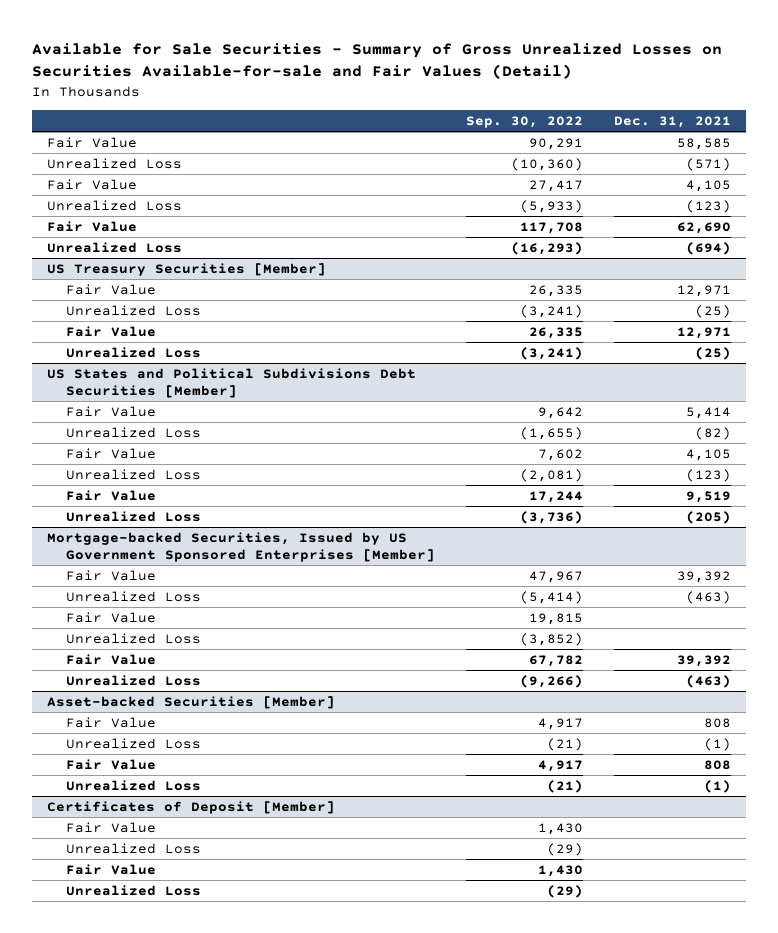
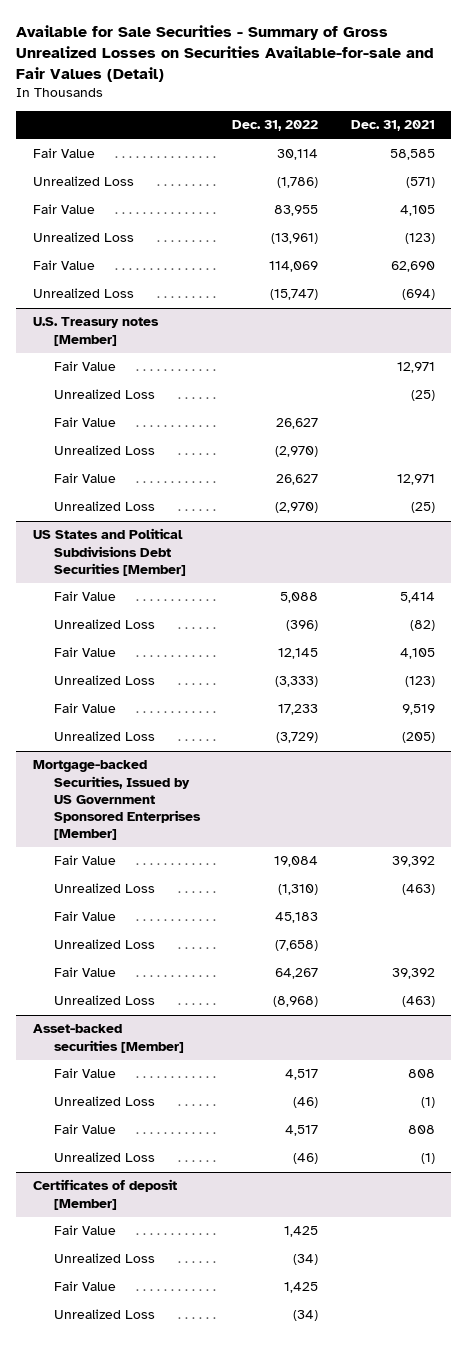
- | Sep. 30, 2022 | Dec. 31, 2021
+ | Dec. 31, 2022 | Dec. 31, 2021
- US Treasury Securities [Member]
+ U.S. Treasury notes [Member]
+ Fair Value | 26,627 |
+ Unrealized Loss | (2,970) |
- Asset-backed Securities [Member]
+ Asset-backed securities [Member]
- Certificates of Deposit [Member]
+ Certificates of deposit [Member]

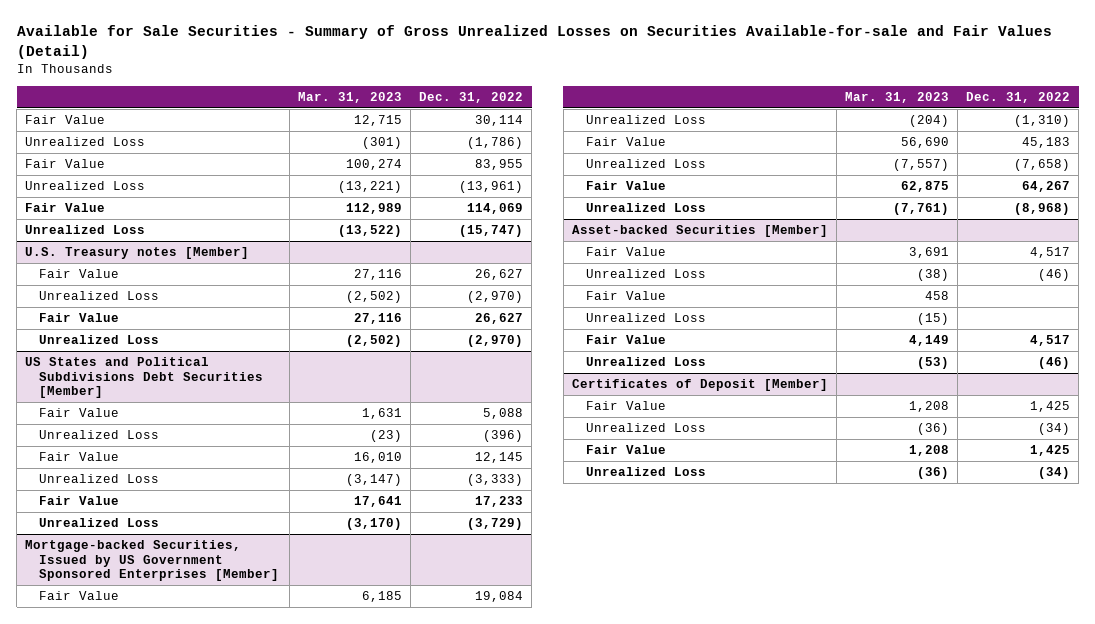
- | Dec. 31, 2022 | Dec. 31, 2021
+ | Mar. 31, 2023 | Dec. 31, 2022
@ U.S. Treasury notes [Member]
- Fair Value | | 12,971
- Unrealized Loss | | (25)
- Asset-backed securities [Member]
+ Asset-backed Securities [Member]
+ Fair Value | 458 |
+ Unrealized Loss | (15) |
- Certificates of deposit [Member]
+ Certificates of Deposit [Member]

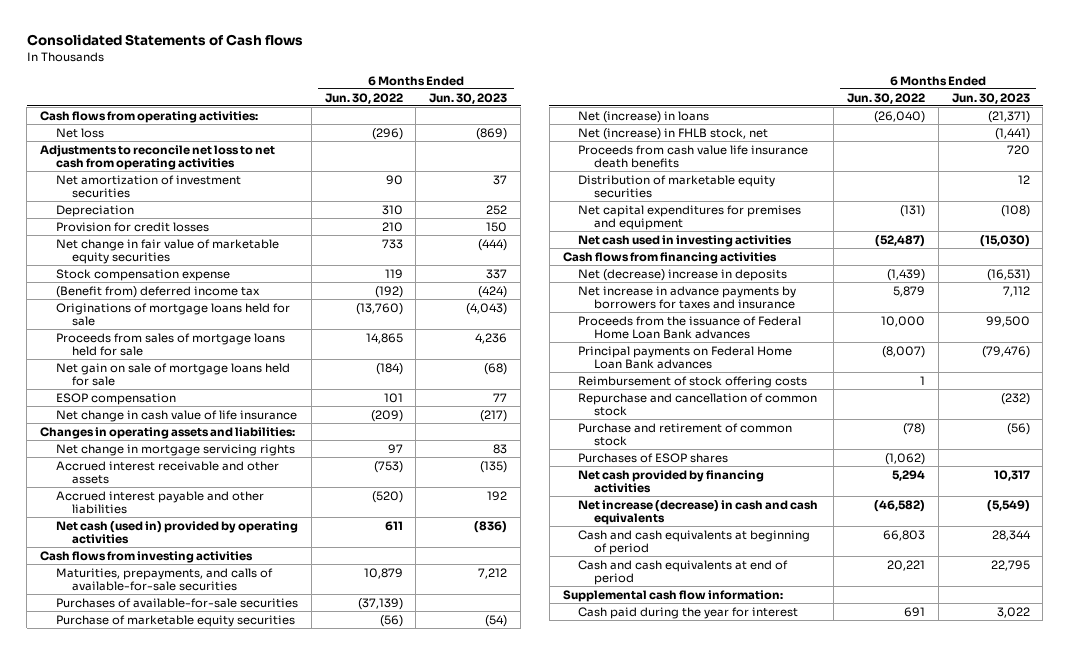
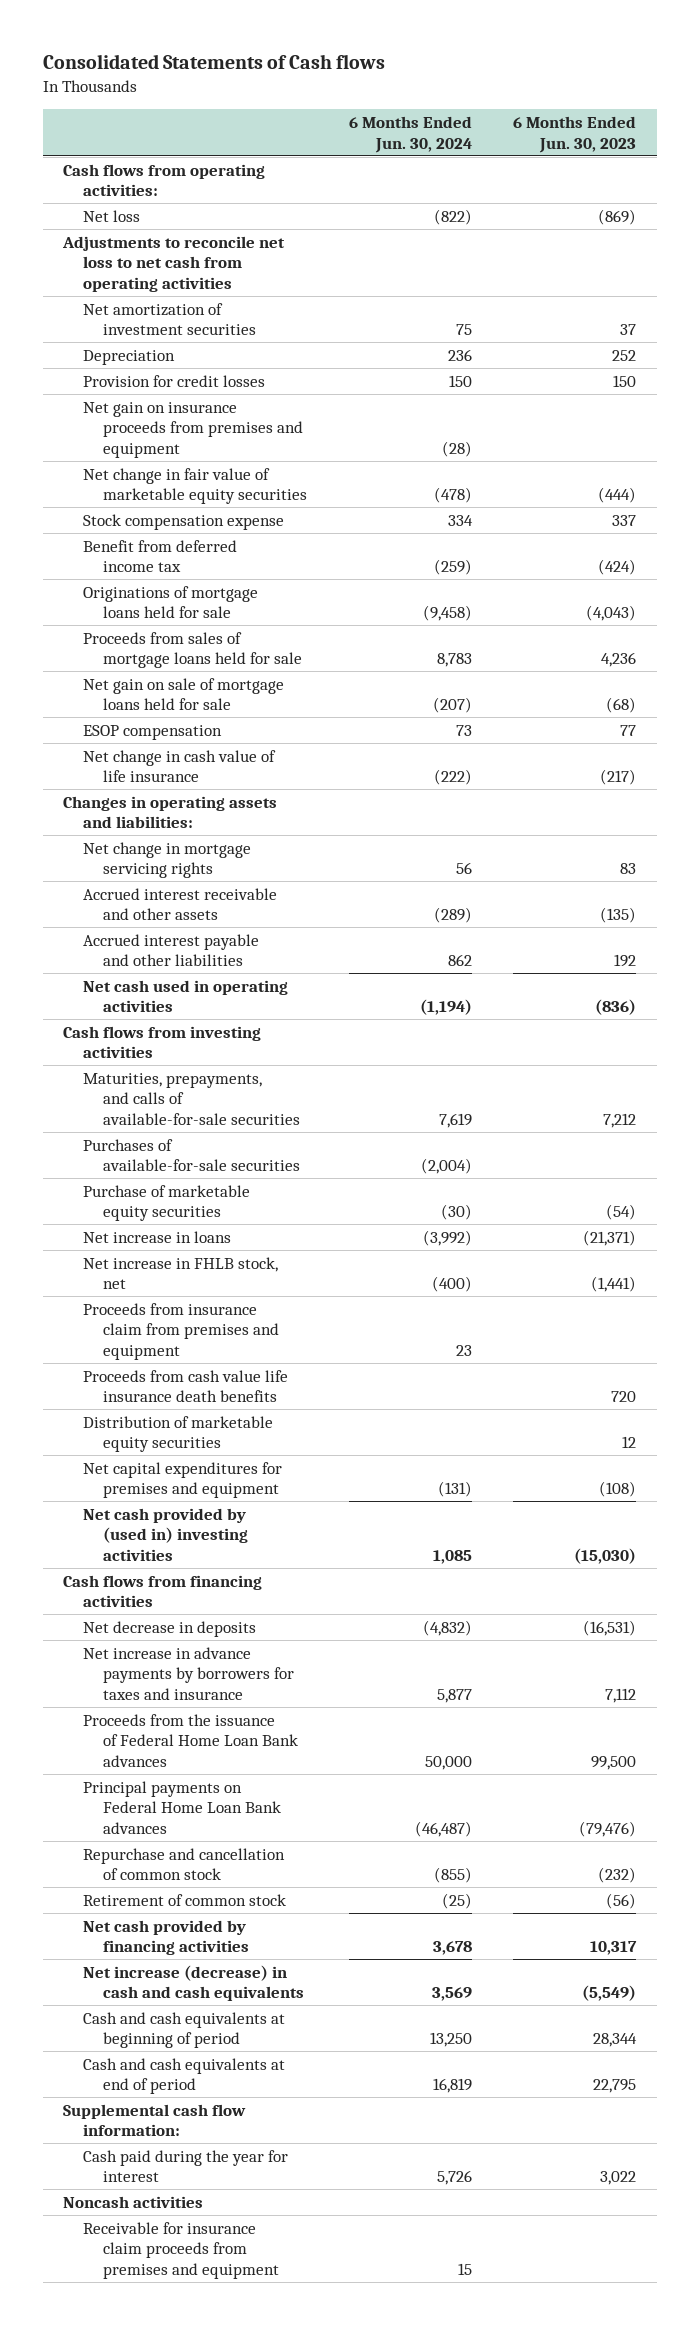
- | 6 Months Ended Jun. 30, 2022 | 6 Months Ended Jun. 30, 2023
+ | 6 Months Ended Jun. 30, 2024 | 6 Months Ended Jun. 30, 2023
+ Net gain on insurance proceeds from premises and equipment | (28) |
- (Benefit from) deferred income tax | (192) | (424)
+ Benefit from deferred income tax | (259) | (424)
- Net cash (used in) provided by operating activities | 611 | (836)
+ Net cash used in operating activities | (1,194) | (836)
- Net (increase) in loans | (26,040) | (21,371)
- Net (increase) in FHLB stock, net | | (1,441)
+ Net increase in loans | (3,992) | (21,371)
+ Net increase in FHLB stock, net | (400) | (1,441)
+ Proceeds from insurance claim from premises and equipment | 23 |
- Net cash used in investing activities | (52,487) | (15,030)
+ Net cash provided by (used in) investing activities | 1,085 | (15,030)
- Net (decrease) increase in deposits | (1,439) | (16,531)
+ Net decrease in deposits | (4,832) | (16,531)
- Reimbursement of stock offering costs | 1 |
- Purchase and retirement of common stock | (78) | (56)
- Purchases of ESOP shares | (1,062) |
+ Retirement of common stock | (25) | (56)
+ Noncash activities
+ Receivable for insurance claim proceeds from premises and equipment | 15 |

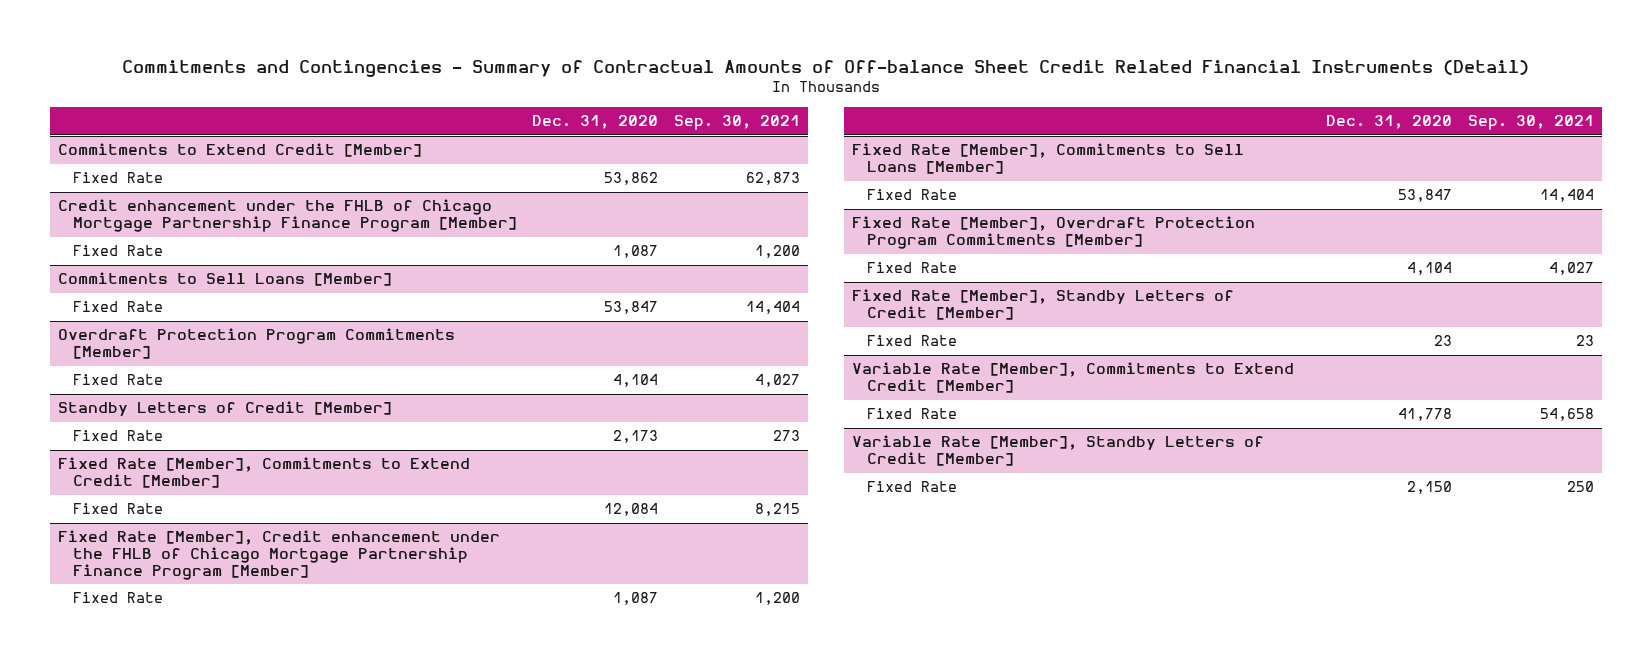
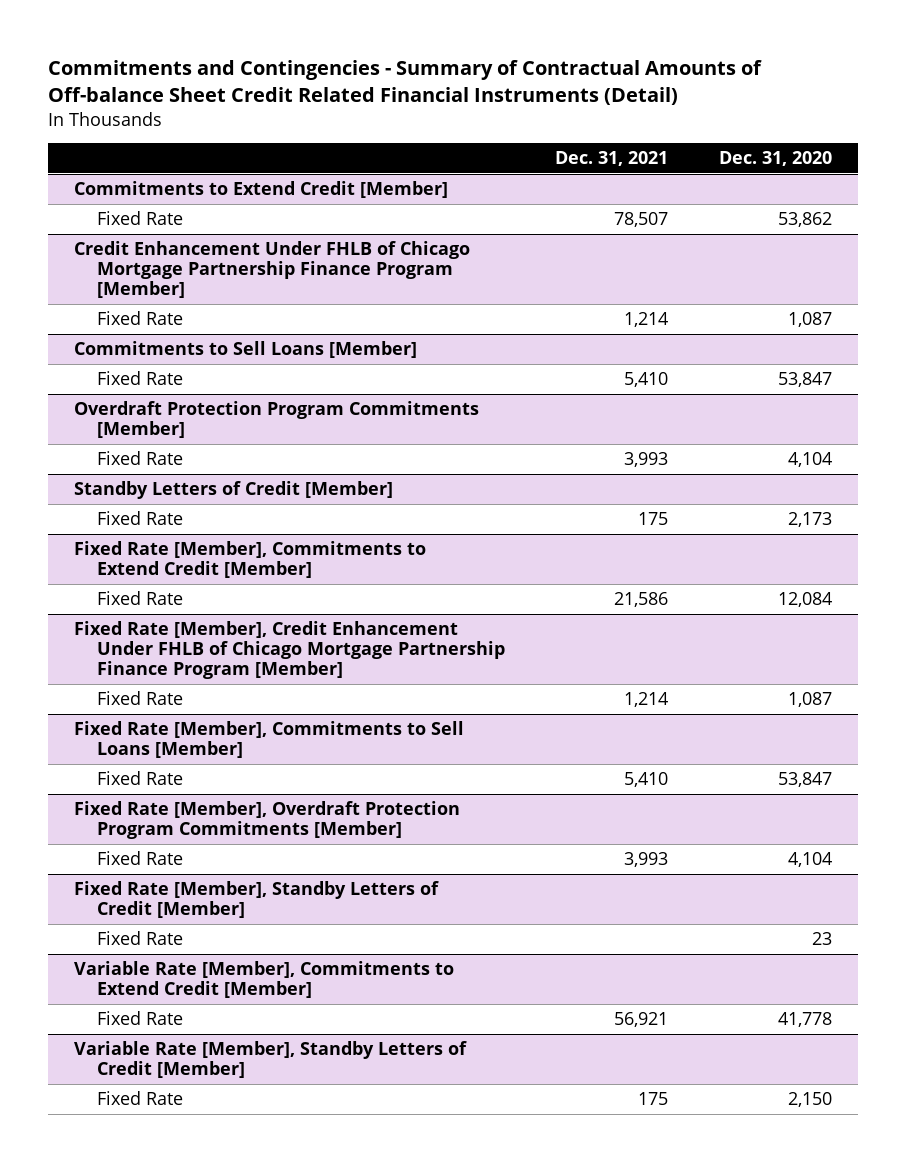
- | Dec. 31, 2020 | Sep. 30, 2021
+ | Dec. 31, 2021 | Dec. 31, 2020
- Credit enhancement under the FHLB of Chicago Mortgage Partnership Finance Program [Member]
+ Credit Enhancement Under FHLB of Chicago Mortgage Partnership Finance Program [Member]
- Fixed Rate [Member], Credit enhancement under the FHLB of Chicago Mortgage Partnership Finance Program [Member]
+ Fixed Rate [Member], Credit Enhancement Under FHLB of Chicago Mortgage Partnership Finance Program [Member]

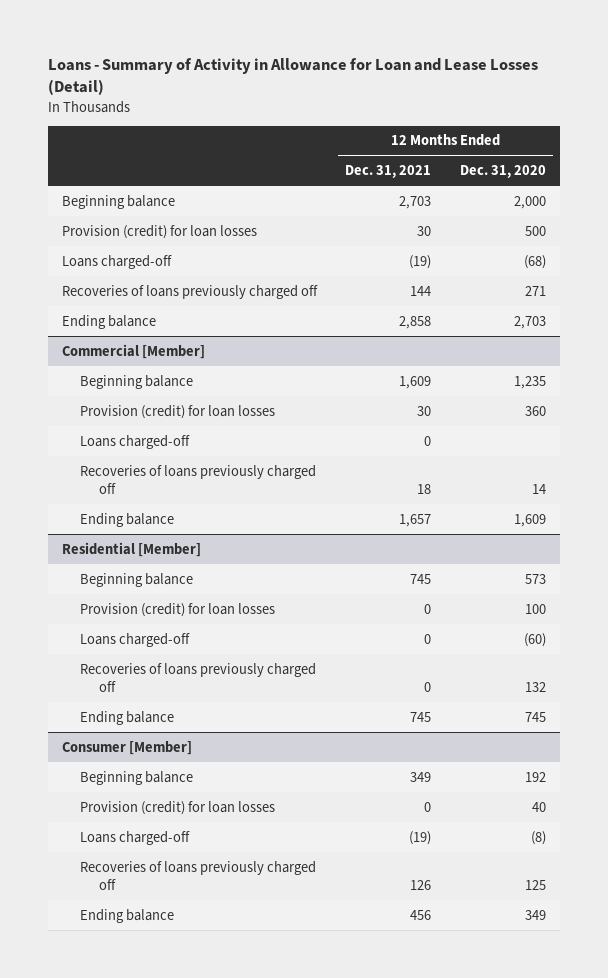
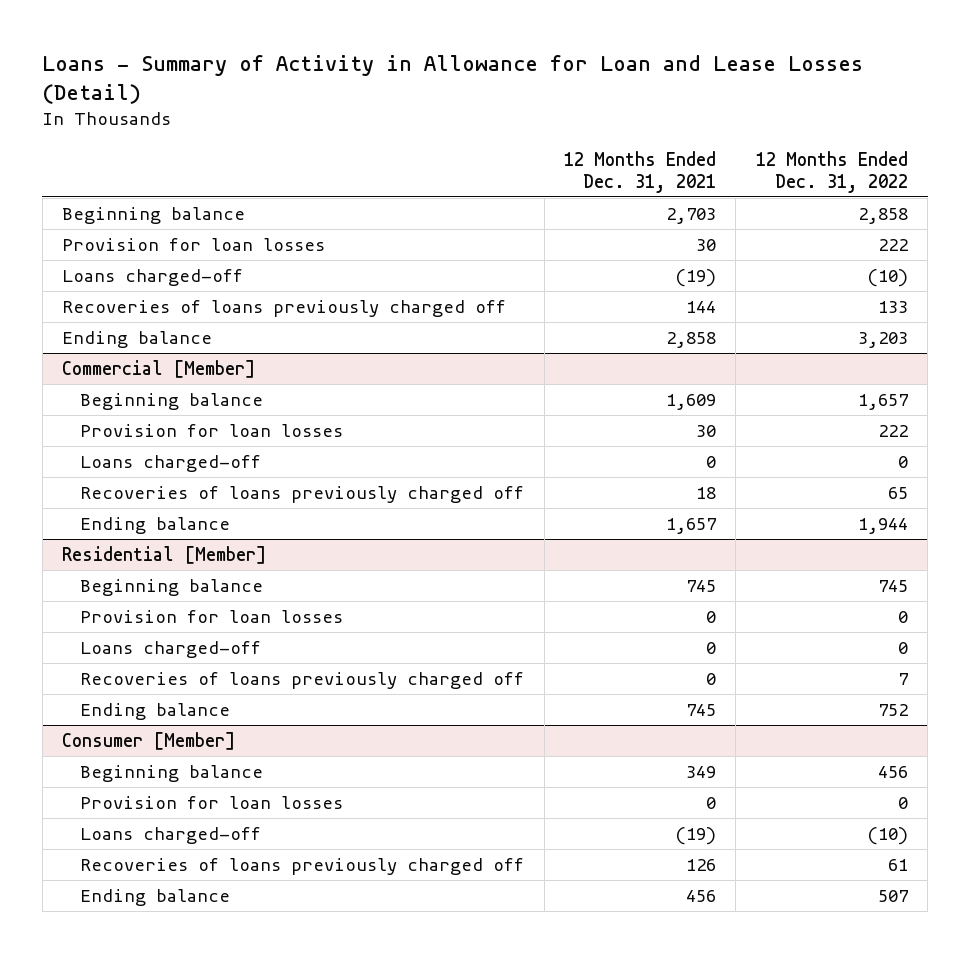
- | 12 Months Ended Dec. 31, 2021 | 12 Months Ended Dec. 31, 2020
+ | 12 Months Ended Dec. 31, 2021 | 12 Months Ended Dec. 31, 2022
- Provision (credit) for loan losses | 30 | 500
+ Provision for loan losses | 30 | 222
@ Commercial [Member]
- Provision (credit) for loan losses | 30 | 360
+ Provision for loan losses | 30 | 222
@ Residential [Member]
- Provision (credit) for loan losses | 0 | 100
+ Provision for loan losses | 0 | 0
@ Consumer [Member]
- Provision (credit) for loan losses | 0 | 40
+ Provision for loan losses | 0 | 0

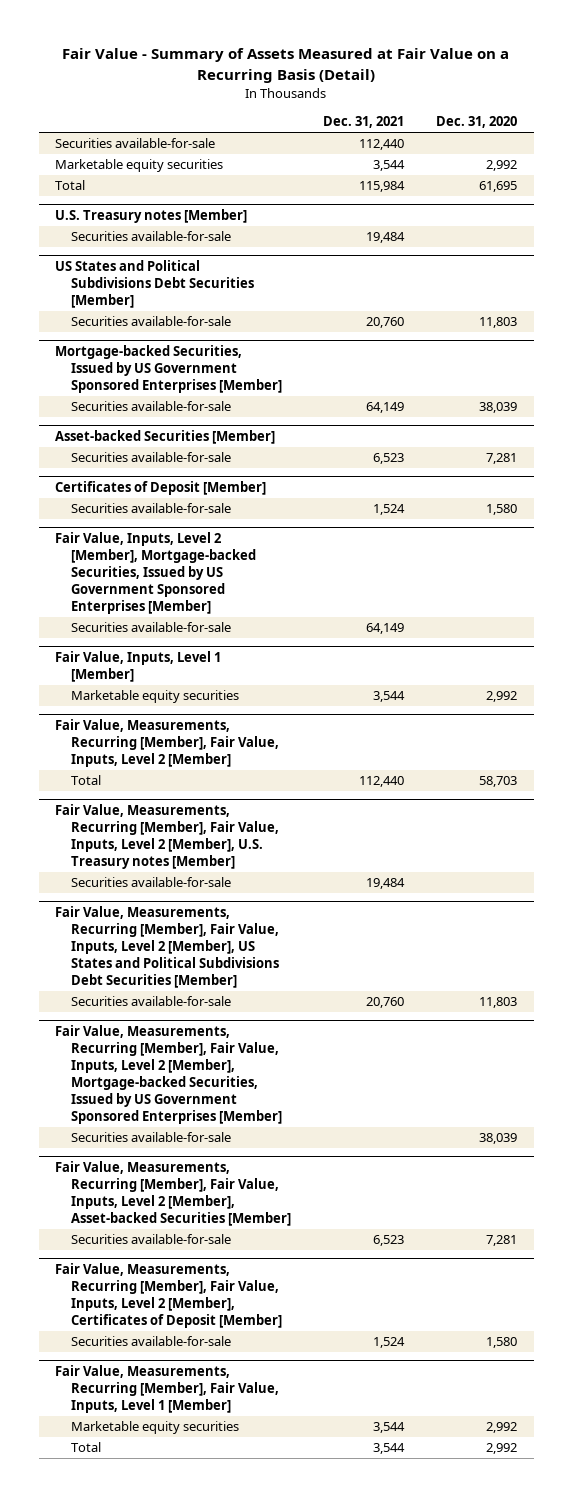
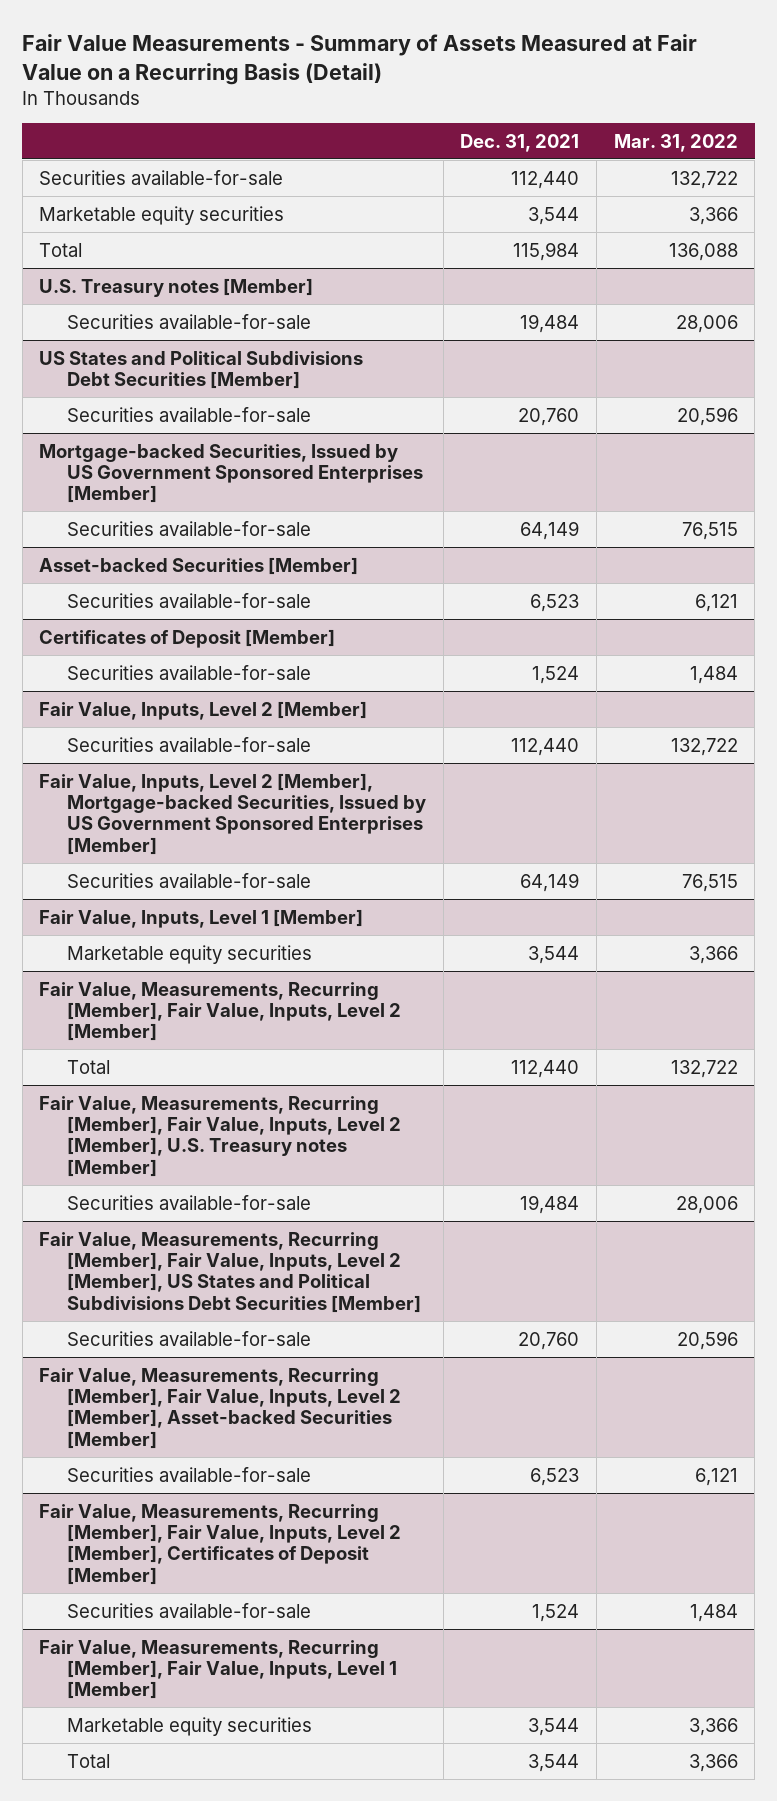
- Fair Value - Summary of Assets Measured at Fair Value on a Recurring Basis (Detail)
+ Fair Value Measurements - Summary of Assets Measured at Fair Value on a Recurring Basis (Detail)
- | Dec. 31, 2021 | Dec. 31, 2020
+ | Dec. 31, 2021 | Mar. 31, 2022
+ Fair Value, Inputs, Level 2 [Member]
+ Securities available-for-sale | 112,440 | 132,722
- Fair Value, Measurements, Recurring [Member], Fair Value, Inputs, Level 2 [Member], Mortgage-backed Securities, Issued by US Government Sponsored Enterprises [Member]
- Securities available-for-sale | | 38,039

